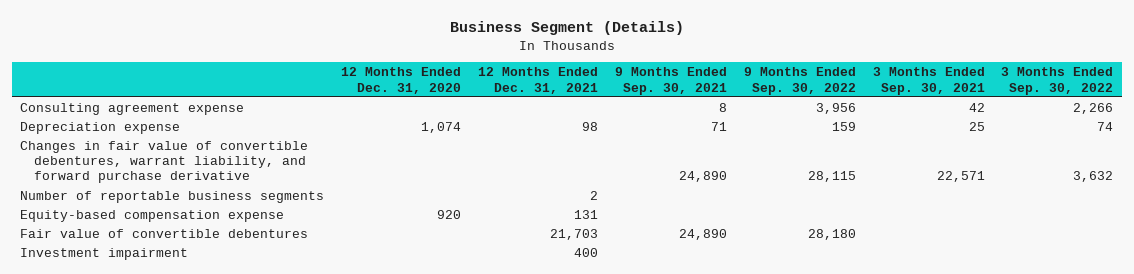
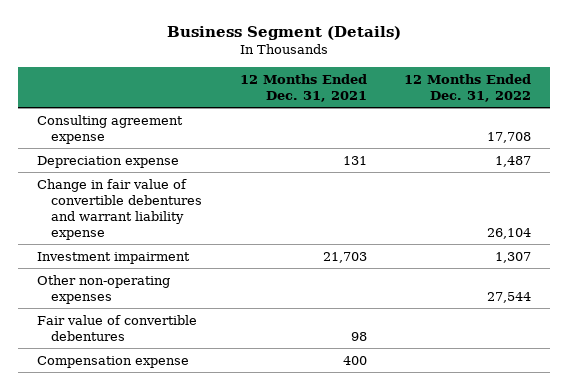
- | 12 Months Ended Dec. 31, 2020 | 12 Months Ended Dec. 31, 2021 | 9 Months Ended Sep. 30, 2021 | 9 Months Ended Sep. 30, 2022 | 3 Months Ended Sep. 30, 2021 | 3 Months Ended Sep. 30, 2022
+ | 12 Months Ended Dec. 31, 2021 | 12 Months Ended Dec. 31, 2022
- Depreciation expense | 1,074 | 98 | 71 | 159 | 25 | 74
- Changes in fair value of convertible debentures, warrant liability, and forward purchase derivative | | | 24,890 | 28,115 | 22,571 | 3,632
- Number of reportable business segments | | 2 | | | |
- Equity-based compensation expense | 920 | 131 | | | |
- Fair value of convertible debentures | | 21,703 | 24,890 | 28,180 | |
- Investment impairment | | 400 | | | |
+ Depreciation expense | 131 | 1,487
+ Change in fair value of convertible debentures and warrant liability expense | | 26,104
+ Investment impairment | 21,703 | 1,307
+ Other non-operating expenses | | 27,544
+ Fair value of convertible debentures | 98 |
+ Compensation expense | 400 |

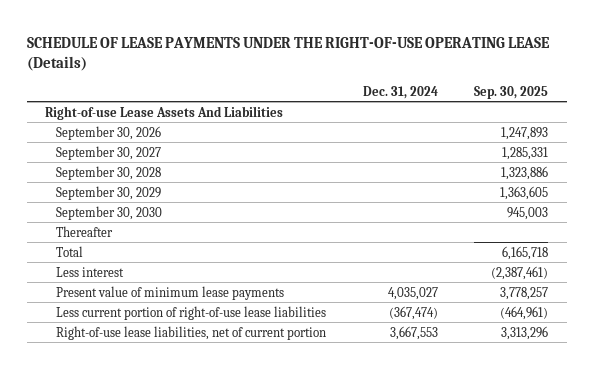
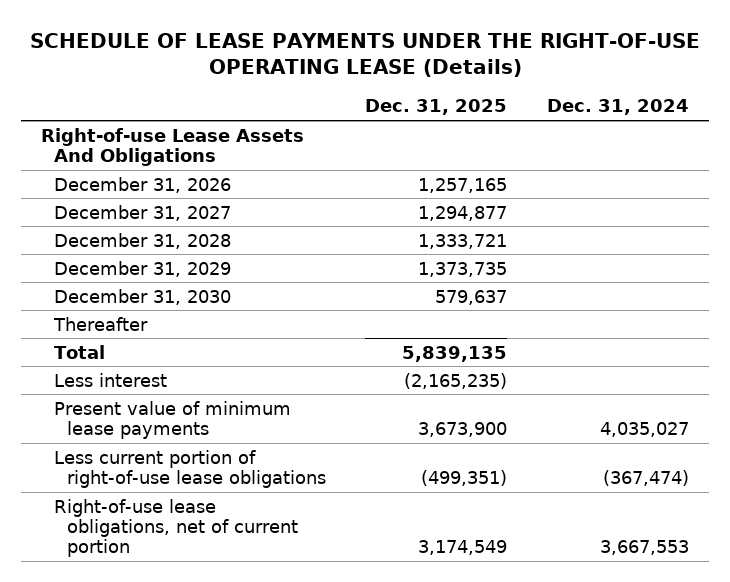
- | Dec. 31, 2024 | Sep. 30, 2025
+ | Dec. 31, 2025 | Dec. 31, 2024
- Right-of-use Lease Assets And Liabilities
- September 30, 2026 | | 1,247,893
- September 30, 2027 | | 1,285,331
- September 30, 2028 | | 1,323,886
- September 30, 2029 | | 1,363,605
- September 30, 2030 | | 945,003
+ Right-of-use Lease Assets And Obligations
+ December 31, 2026 | 1,257,165 |
+ December 31, 2027 | 1,294,877 |
+ December 31, 2028 | 1,333,721 |
+ December 31, 2029 | 1,373,735 |
+ December 31, 2030 | 579,637 |
- Less current portion of right-of-use lease liabilities | (367,474) | (464,961)
- Right-of-use lease liabilities, net of current portion | 3,667,553 | 3,313,296
+ Less current portion of right-of-use lease obligations | (499,351) | (367,474)
+ Right-of-use lease obligations, net of current portion | 3,174,549 | 3,667,553

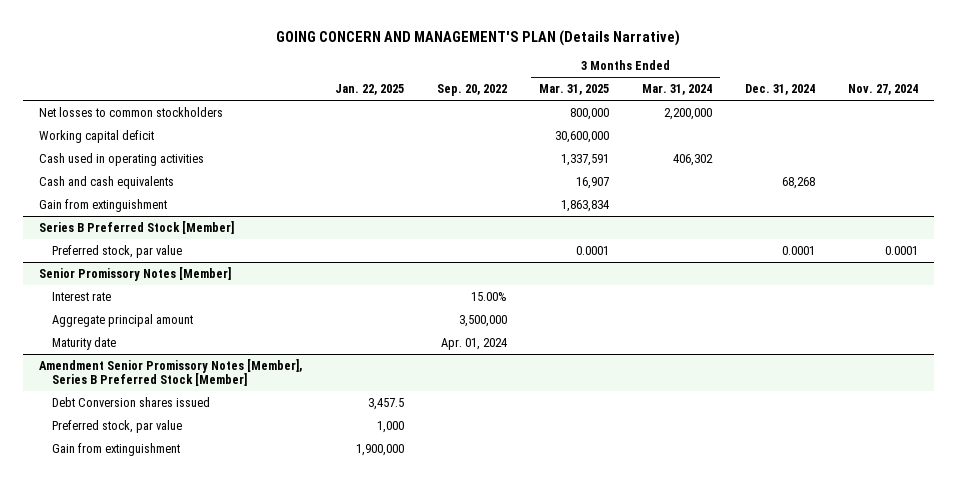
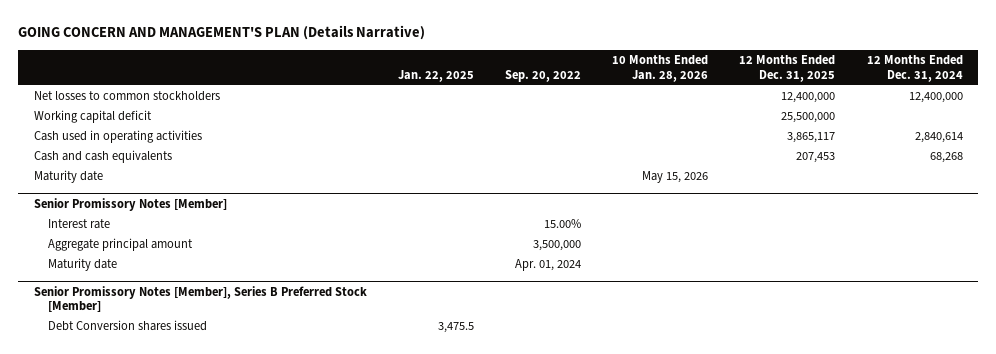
- | Jan. 22, 2025 | Sep. 20, 2022 | 3 Months Ended Mar. 31, 2025 | 3 Months Ended Mar. 31, 2024 | Dec. 31, 2024 | Nov. 27, 2024
+ | Jan. 22, 2025 | Sep. 20, 2022 | 10 Months Ended Jan. 28, 2026 | 12 Months Ended Dec. 31, 2025 | 12 Months Ended Dec. 31, 2024
- Gain from extinguishment | | | 1,863,834 | | |
- Series B Preferred Stock [Member]
- Preferred stock, par value | | | 0.0001 | | 0.0001 | 0.0001
+ Maturity date | | | May 15, 2026 | |
- Amendment Senior Promissory Notes [Member], Series B Preferred Stock [Member]
- Debt Conversion shares issued | 3,457.5 | | | | |
- Preferred stock, par value | 1,000 | | | | |
- Gain from extinguishment | 1,900,000 | | | | |
+ Senior Promissory Notes [Member], Series B Preferred Stock [Member]
+ Debt Conversion shares issued | 3,475.5 | | | |

